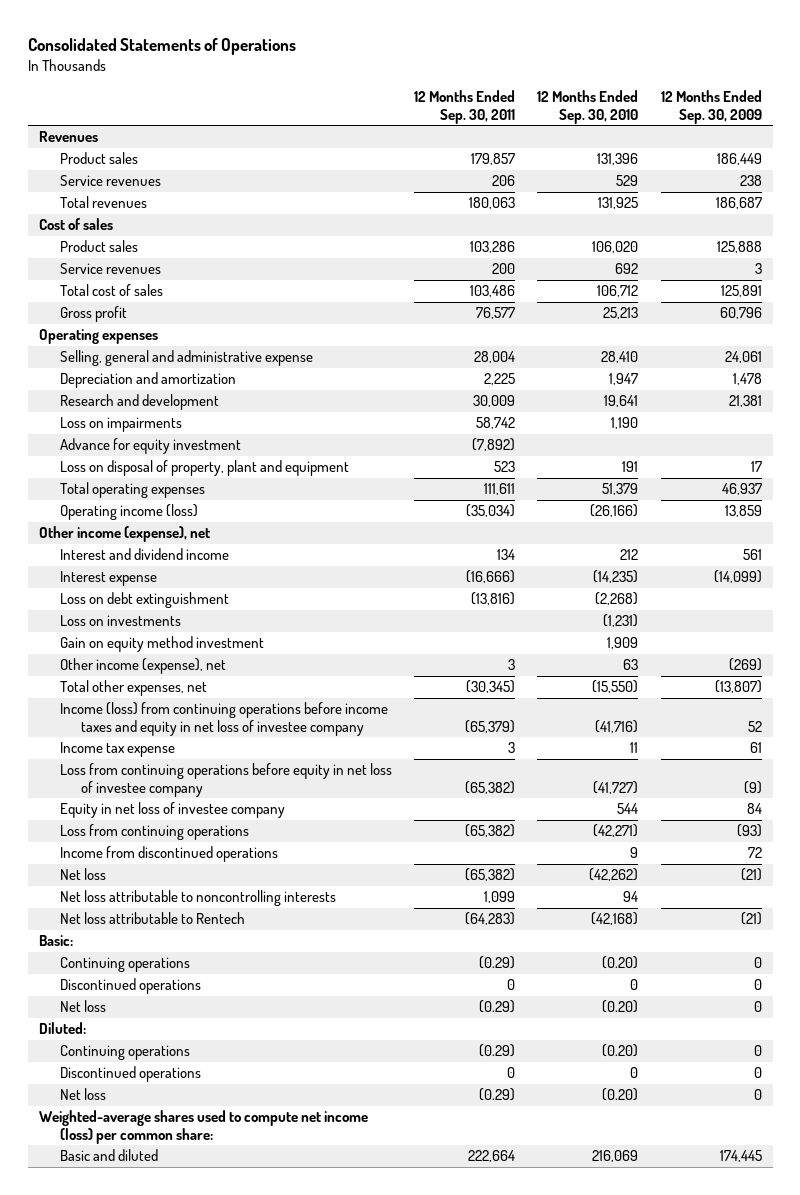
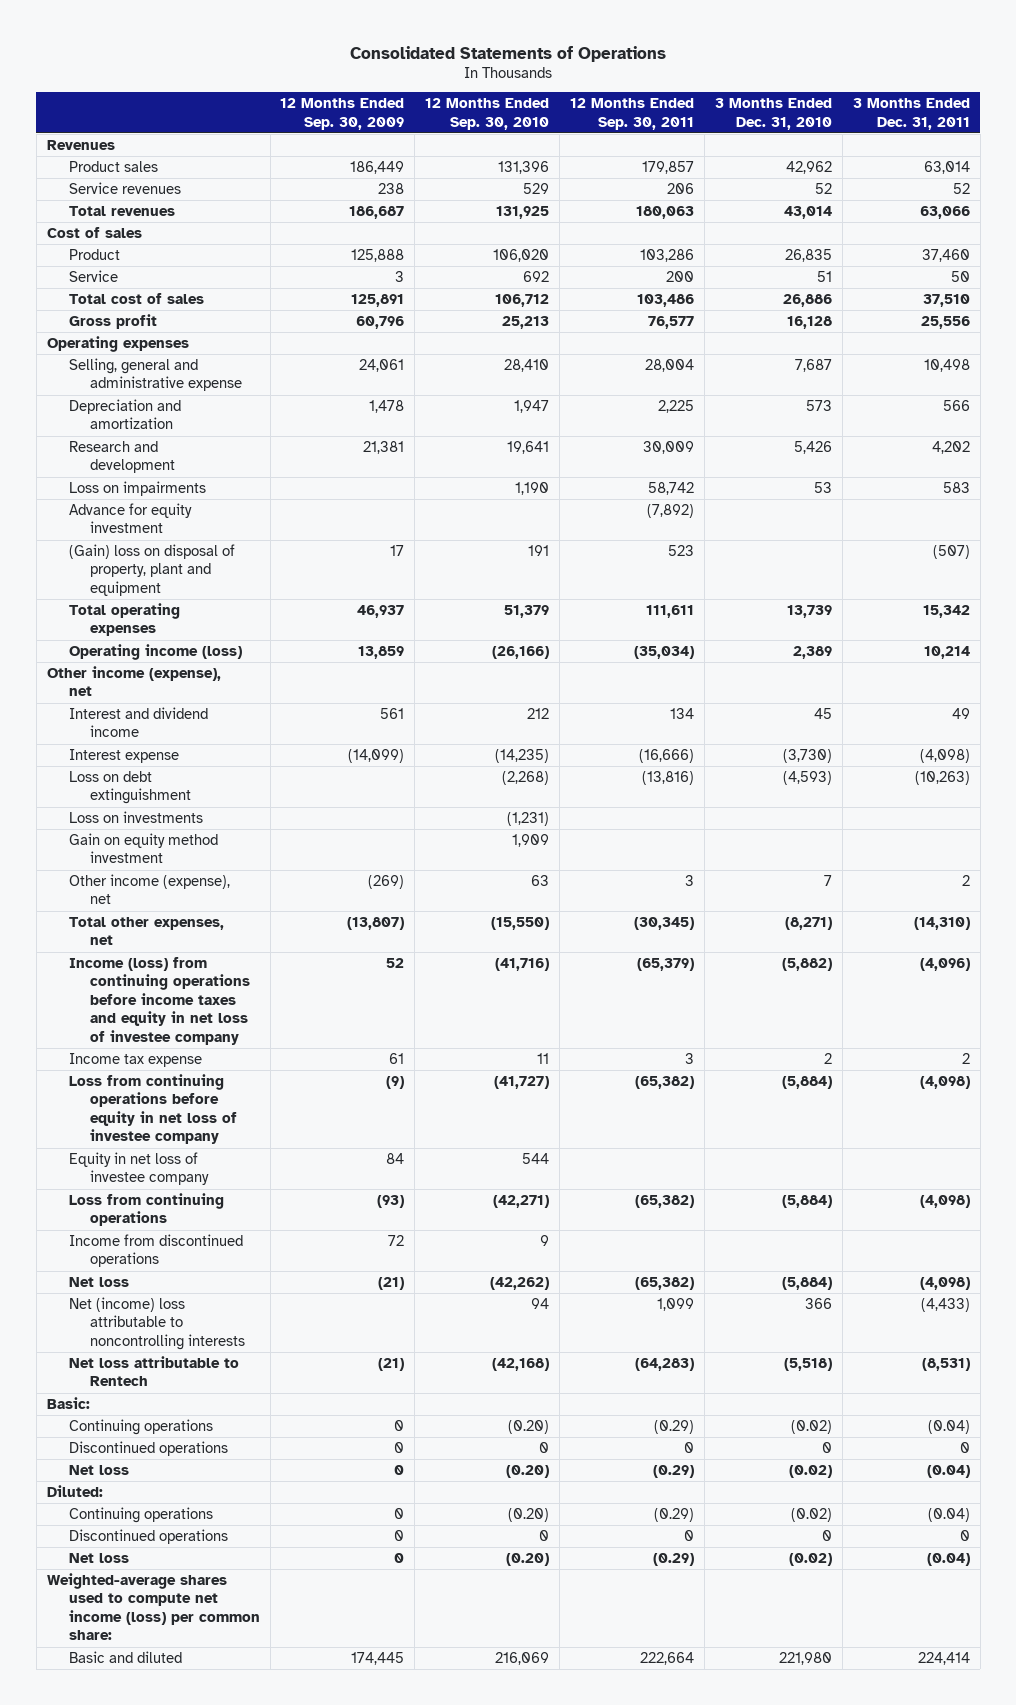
- | 12 Months Ended Sep. 30, 2011 | 12 Months Ended Sep. 30, 2010 | 12 Months Ended Sep. 30, 2009
+ | 12 Months Ended Sep. 30, 2009 | 12 Months Ended Sep. 30, 2010 | 12 Months Ended Sep. 30, 2011 | 3 Months Ended Dec. 31, 2010 | 3 Months Ended Dec. 31, 2011
- Product sales | 103,286 | 106,020 | 125,888
- Service revenues | 200 | 692 | 3
+ Product | 125,888 | 106,020 | 103,286 | 26,835 | 37,460
+ Service | 3 | 692 | 200 | 51 | 50
- Loss on disposal of property, plant and equipment | 523 | 191 | 17
+ (Gain) loss on disposal of property, plant and equipment | 17 | 191 | 523 | | (507)
- Net loss attributable to noncontrolling interests | 1,099 | 94 |
+ Net (income) loss attributable to noncontrolling interests | | 94 | 1,099 | 366 | (4,433)

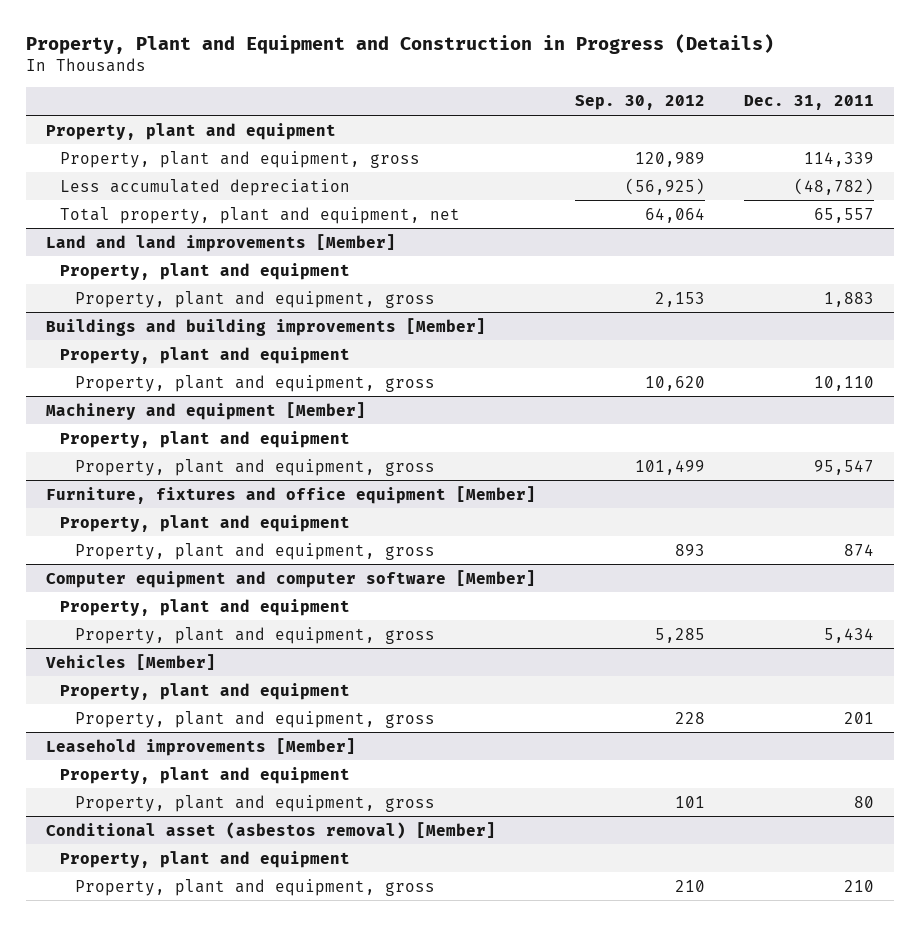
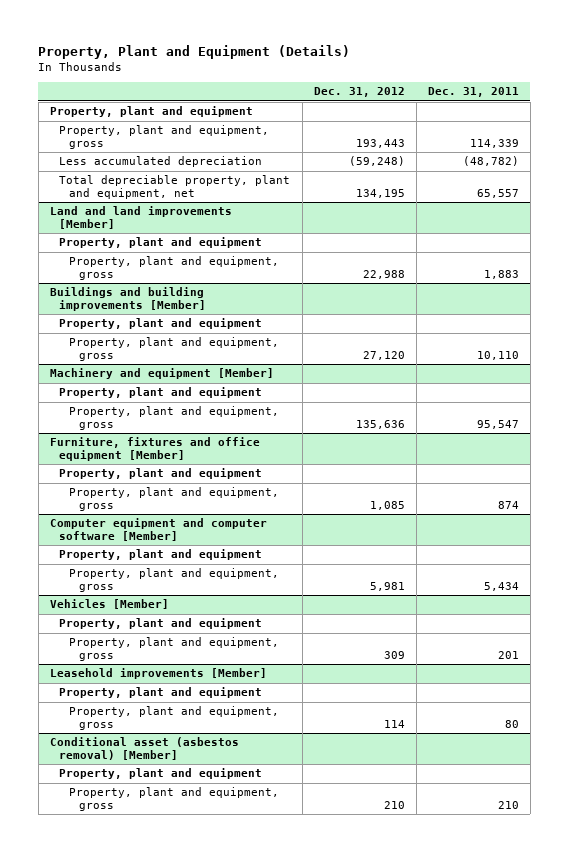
- Property, Plant and Equipment and Construction in Progress (Details)
+ Property, Plant and Equipment (Details)
- | Sep. 30, 2012 | Dec. 31, 2011
+ | Dec. 31, 2012 | Dec. 31, 2011
- Total property, plant and equipment, net | 64,064 | 65,557
+ Total depreciable property, plant and equipment, net | 134,195 | 65,557

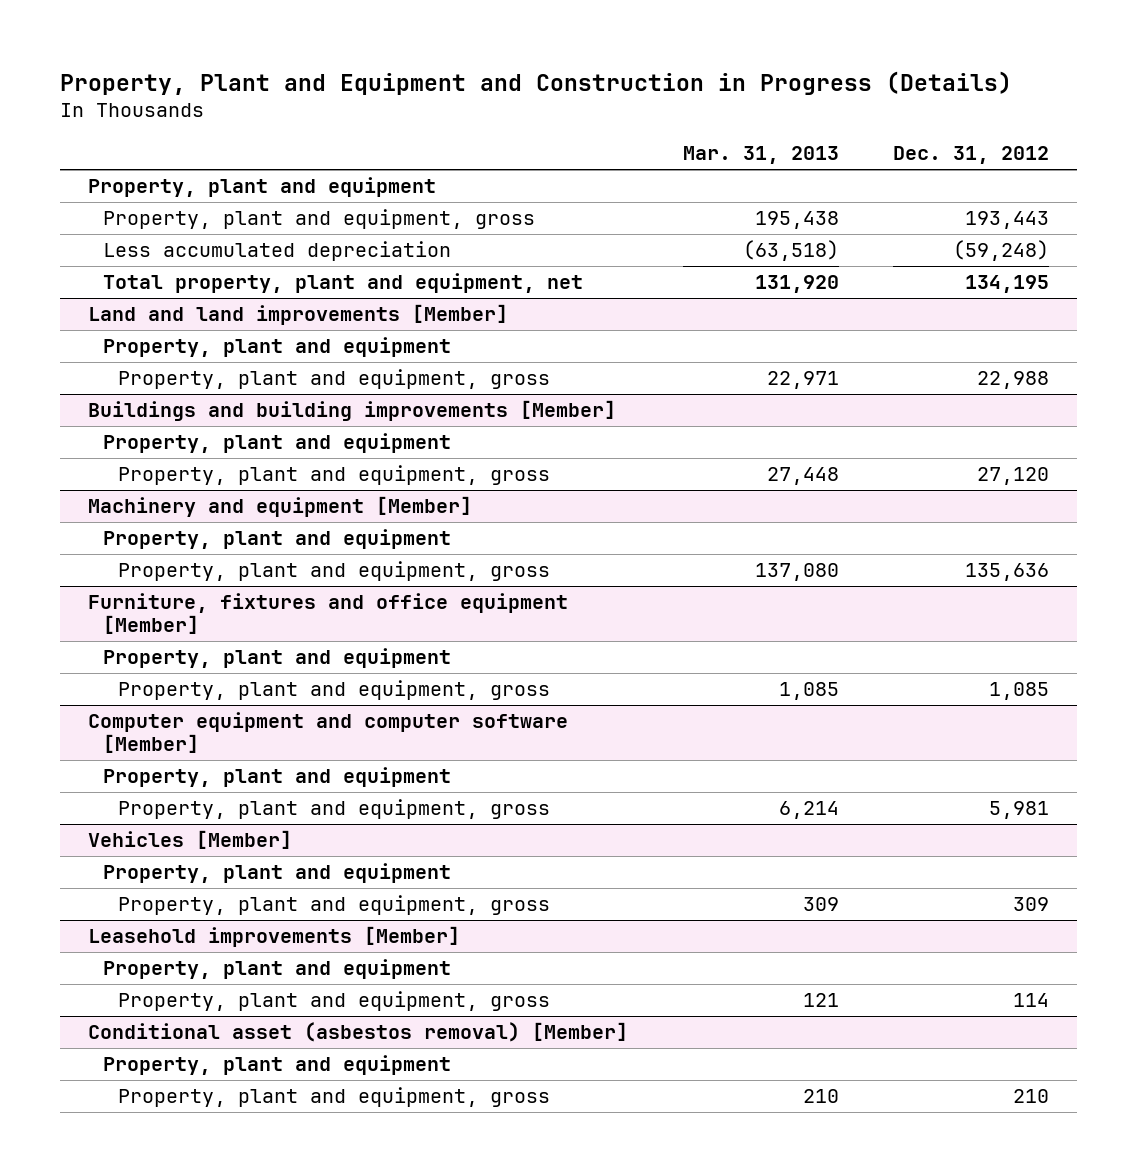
- Property, Plant and Equipment (Details)
+ Property, Plant and Equipment and Construction in Progress (Details)
- | Dec. 31, 2012 | Dec. 31, 2011
+ | Mar. 31, 2013 | Dec. 31, 2012
- Total depreciable property, plant and equipment, net | 134,195 | 65,557
+ Total property, plant and equipment, net | 131,920 | 134,195

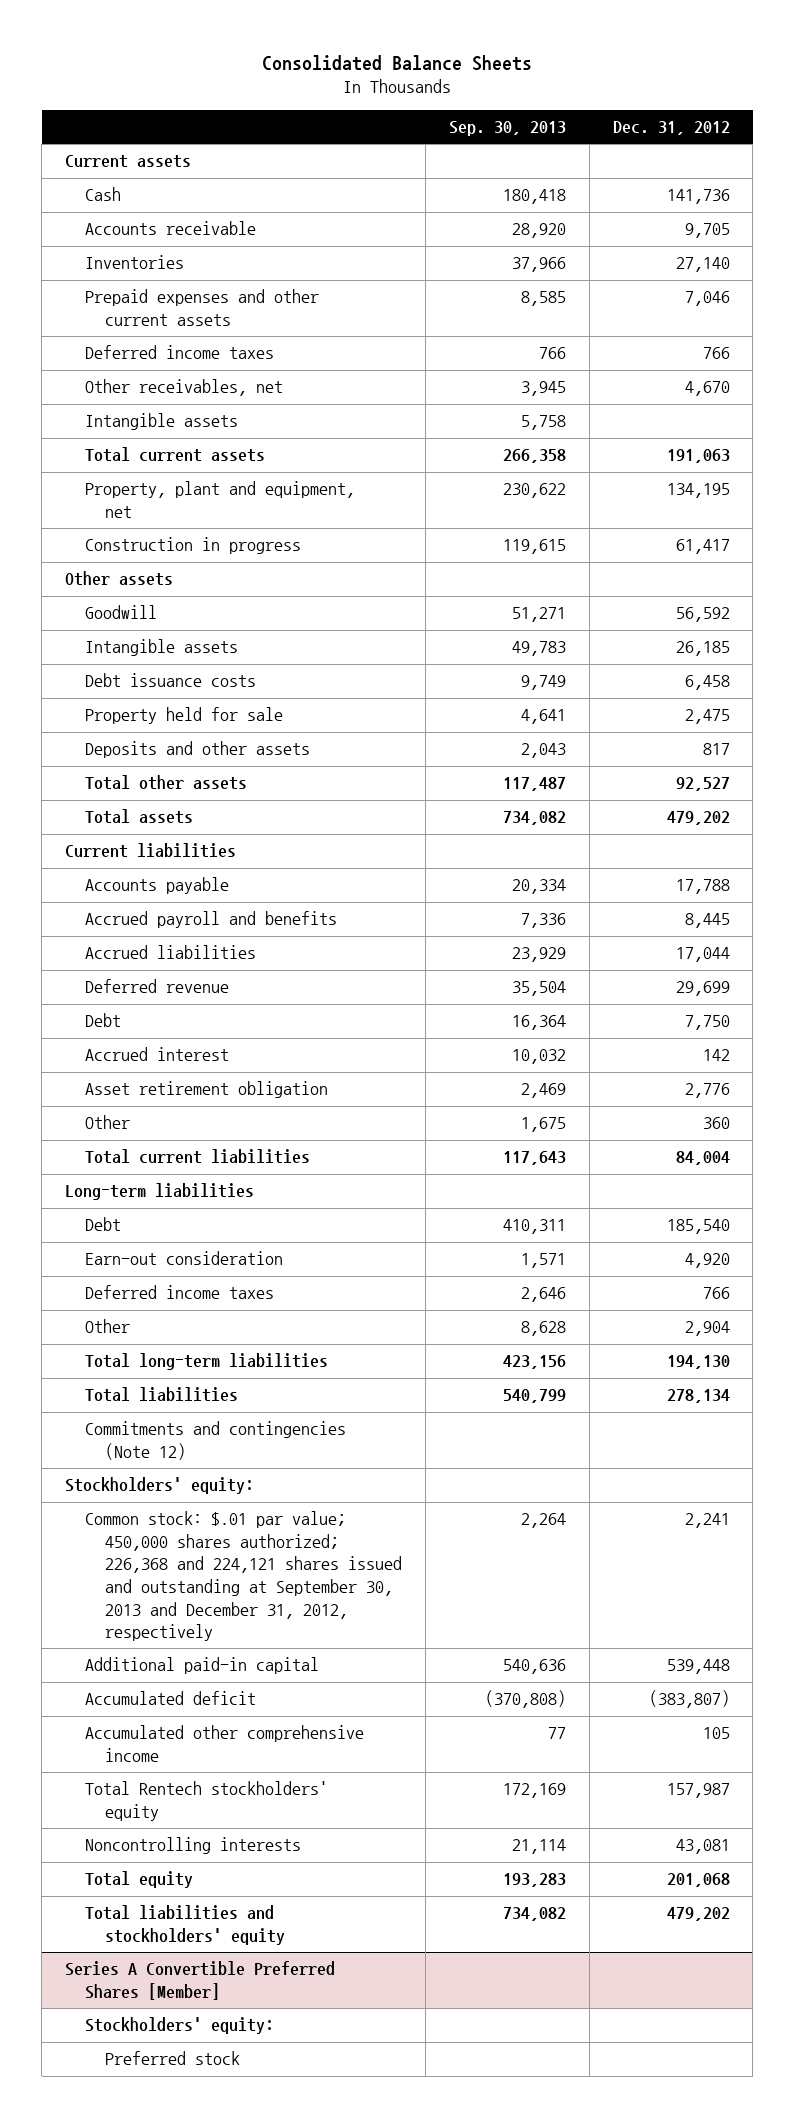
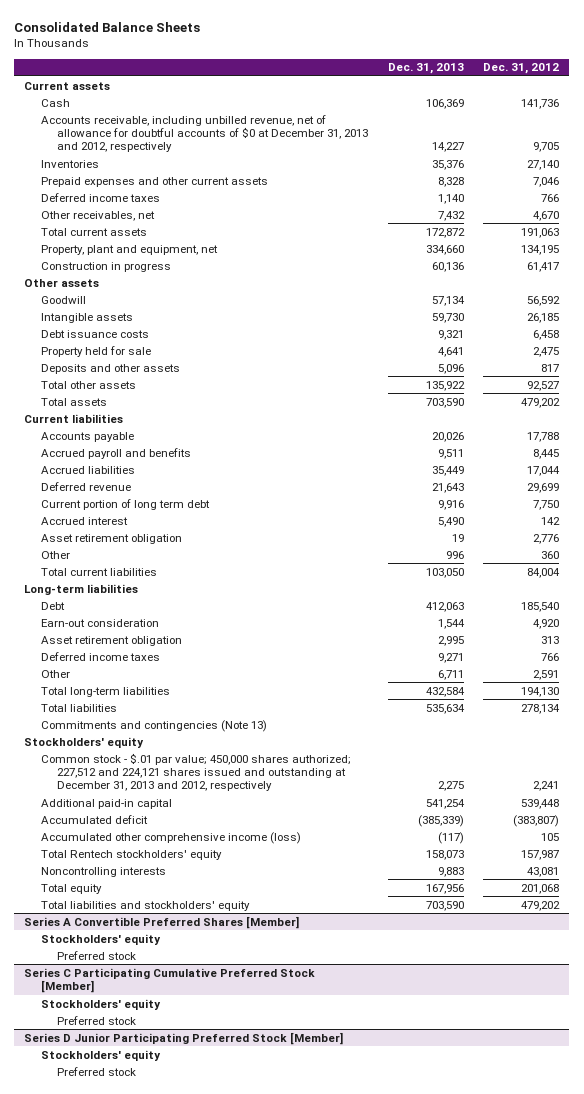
- | Sep. 30, 2013 | Dec. 31, 2012
+ | Dec. 31, 2013 | Dec. 31, 2012
- Accounts receivable | 28,920 | 9,705
+ Accounts receivable, including unbilled revenue, net of allowance for doubtful accounts of $0 at December 31, 2013 and 2012, respectively | 14,227 | 9,705
- Intangible assets | 5,758 |
- Debt | 16,364 | 7,750
+ Current portion of long term debt | 9,916 | 7,750
+ Asset retirement obligation | 2,995 | 313
- Other | 8,628 | 2,904
+ Other | 6,711 | 2,591
- Commitments and contingencies (Note 12)
- Stockholders' equity:
- Common stock: $.01 par value; 450,000 shares authorized; 226,368 and 224,121 shares issued and outstanding at September 30, 2013 and December 31, 2012, respectively | 2,264 | 2,241
+ Commitments and contingencies (Note 13)
+ Stockholders' equity
+ Common stock - $.01 par value; 450,000 shares authorized; 227,512 and 224,121 shares issued and outstanding at December 31, 2013 and 2012, respectively | 2,275 | 2,241
- Accumulated other comprehensive income | 77 | 105
+ Accumulated other comprehensive income (loss) | (117) | 105
@ Series A Convertible Preferred Shares [Member]
- Stockholders' equity:
+ Stockholders' equity
+ Series C Participating Cumulative Preferred Stock [Member]
+ Stockholders' equity
+ Preferred stock
+ Series D Junior Participating Preferred Stock [Member]
+ Stockholders' equity
+ Preferred stock

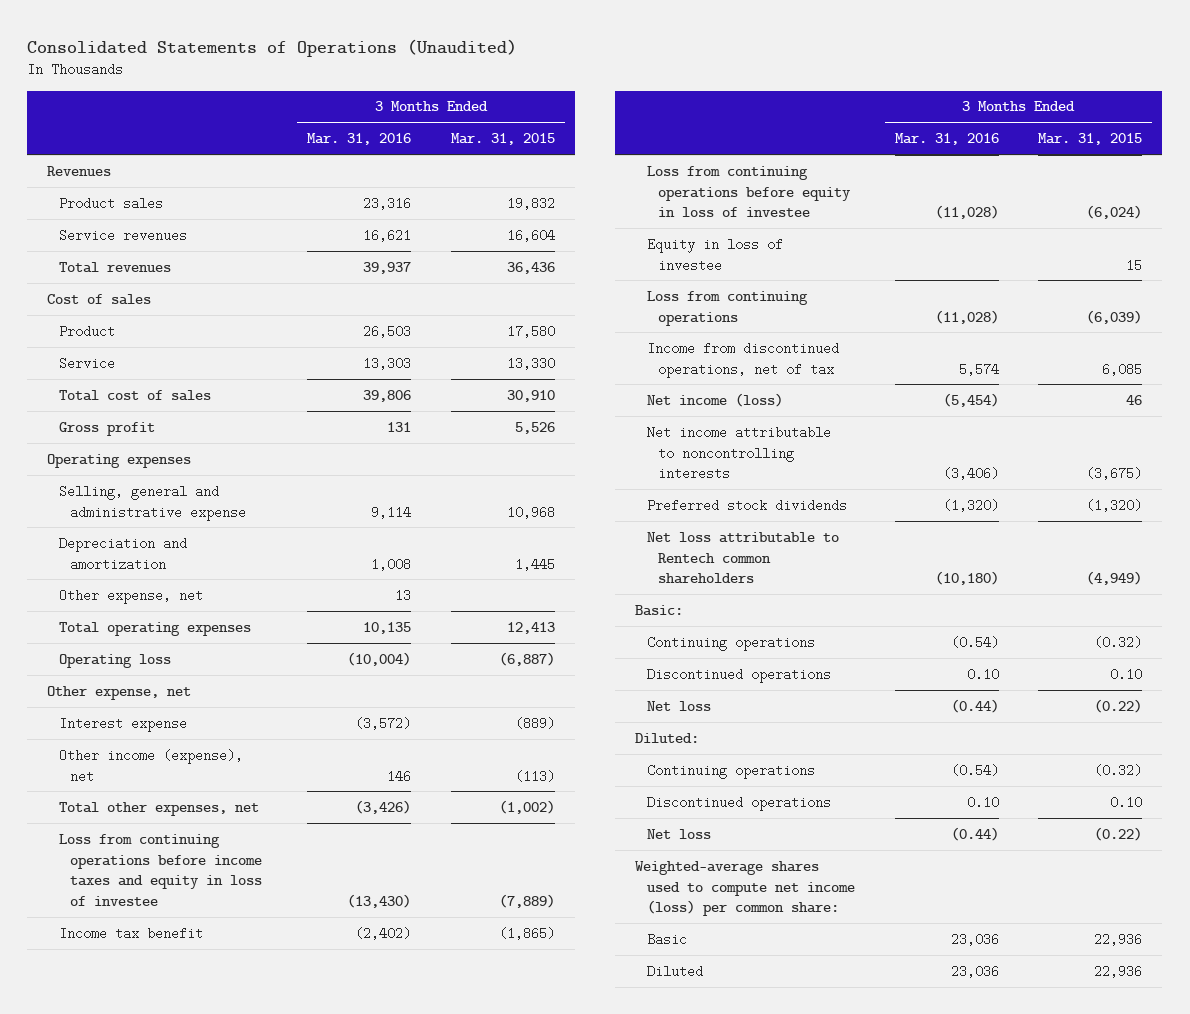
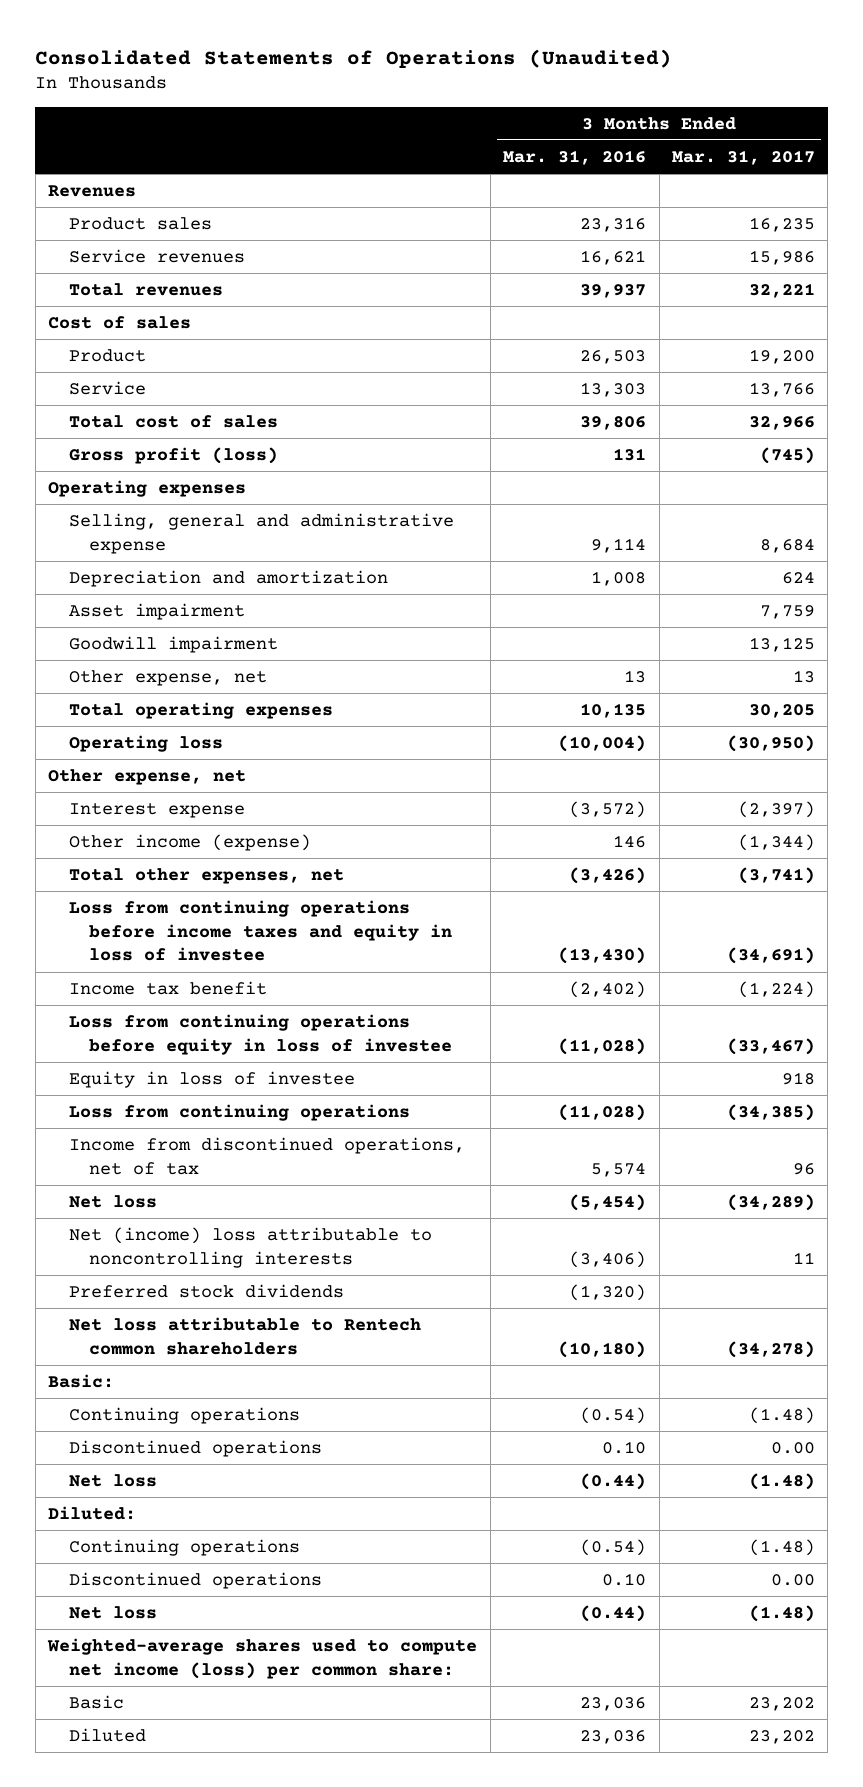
- | 3 Months Ended Mar. 31, 2016 | 3 Months Ended Mar. 31, 2015
+ | 3 Months Ended Mar. 31, 2016 | 3 Months Ended Mar. 31, 2017
- Gross profit | 131 | 5,526
+ Gross profit (loss) | 131 | (745)
+ Asset impairment | | 7,759
+ Goodwill impairment | | 13,125
- Other income (expense), net | 146 | (113)
+ Other income (expense) | 146 | (1,344)
- Net income (loss) | (5,454) | 46
- Net income attributable to noncontrolling interests | (3,406) | (3,675)
+ Net loss | (5,454) | (34,289)
+ Net (income) loss attributable to noncontrolling interests | (3,406) | 11

